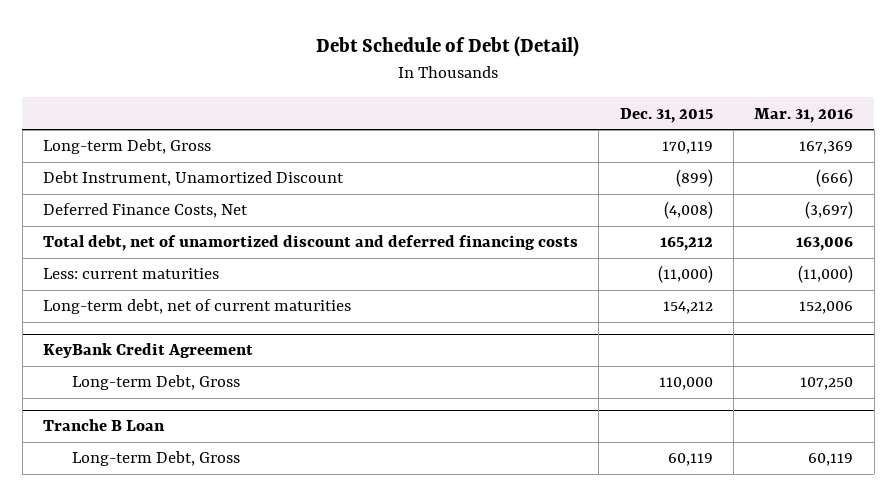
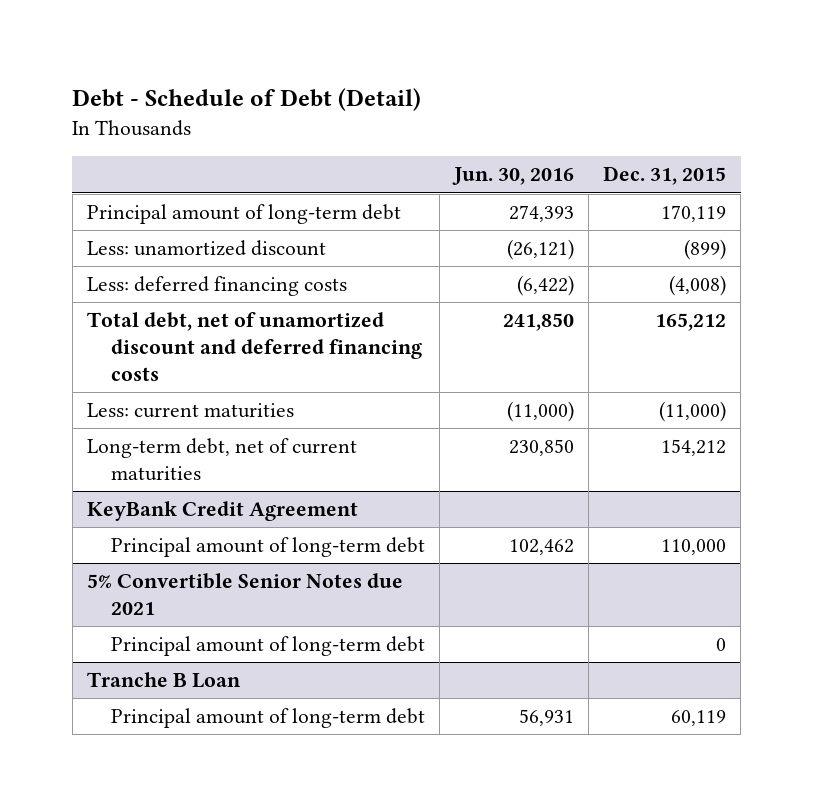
- Debt Schedule of Debt (Detail)
+ Debt - Schedule of Debt (Detail)
- | Dec. 31, 2015 | Mar. 31, 2016
+ | Jun. 30, 2016 | Dec. 31, 2015
- Long-term Debt, Gross | 170,119 | 167,369
- Debt Instrument, Unamortized Discount | (899) | (666)
- Deferred Finance Costs, Net | (4,008) | (3,697)
+ Principal amount of long-term debt | 274,393 | 170,119
+ Less: unamortized discount | (26,121) | (899)
+ Less: deferred financing costs | (6,422) | (4,008)
@ KeyBank Credit Agreement
- Long-term Debt, Gross | 110,000 | 107,250
+ Principal amount of long-term debt | 102,462 | 110,000
+ 5% Convertible Senior Notes due 2021
+ Principal amount of long-term debt | | 0
@ Tranche B Loan
- Long-term Debt, Gross | 60,119 | 60,119
+ Principal amount of long-term debt | 56,931 | 60,119

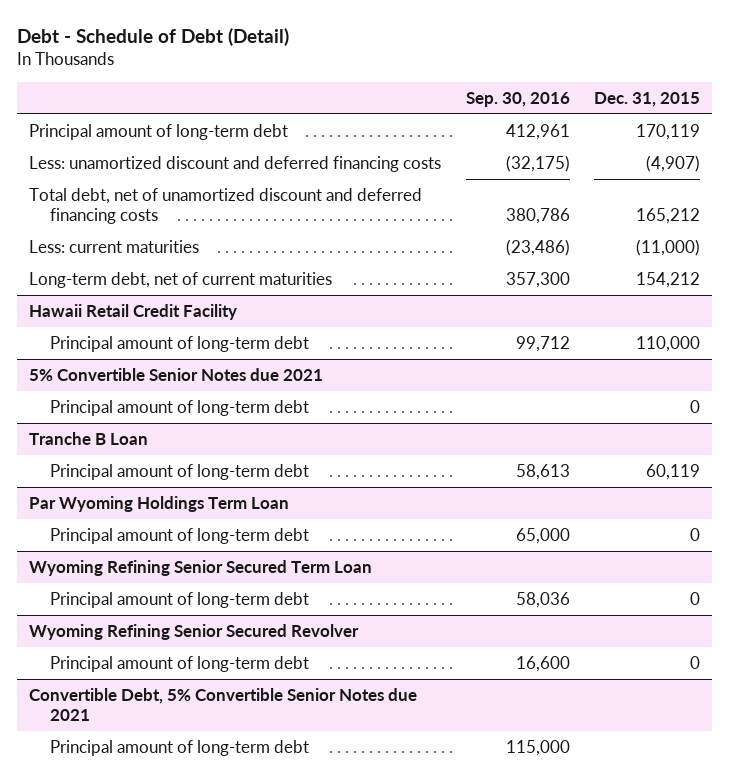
- | Jun. 30, 2016 | Dec. 31, 2015
+ | Sep. 30, 2016 | Dec. 31, 2015
- Less: unamortized discount | (26,121) | (899)
- Less: deferred financing costs | (6,422) | (4,008)
+ Less: unamortized discount and deferred financing costs | (32,175) | (4,907)
- KeyBank Credit Agreement
+ Hawaii Retail Credit Facility
+ Par Wyoming Holdings Term Loan
+ Principal amount of long-term debt | 65,000 | 0
+ Wyoming Refining Senior Secured Term Loan
+ Principal amount of long-term debt | 58,036 | 0
+ Wyoming Refining Senior Secured Revolver
+ Principal amount of long-term debt | 16,600 | 0
+ Convertible Debt, 5% Convertible Senior Notes due 2021
+ Principal amount of long-term debt | 115,000 |

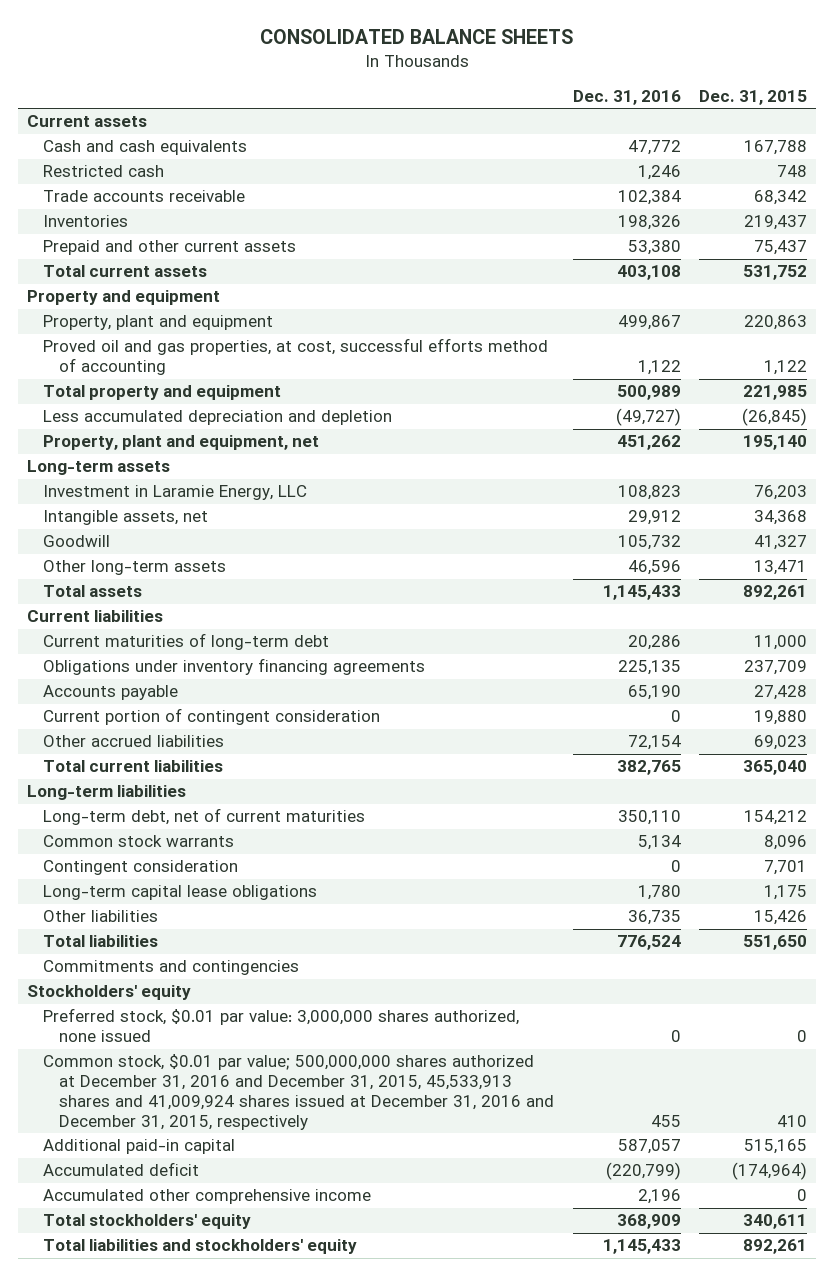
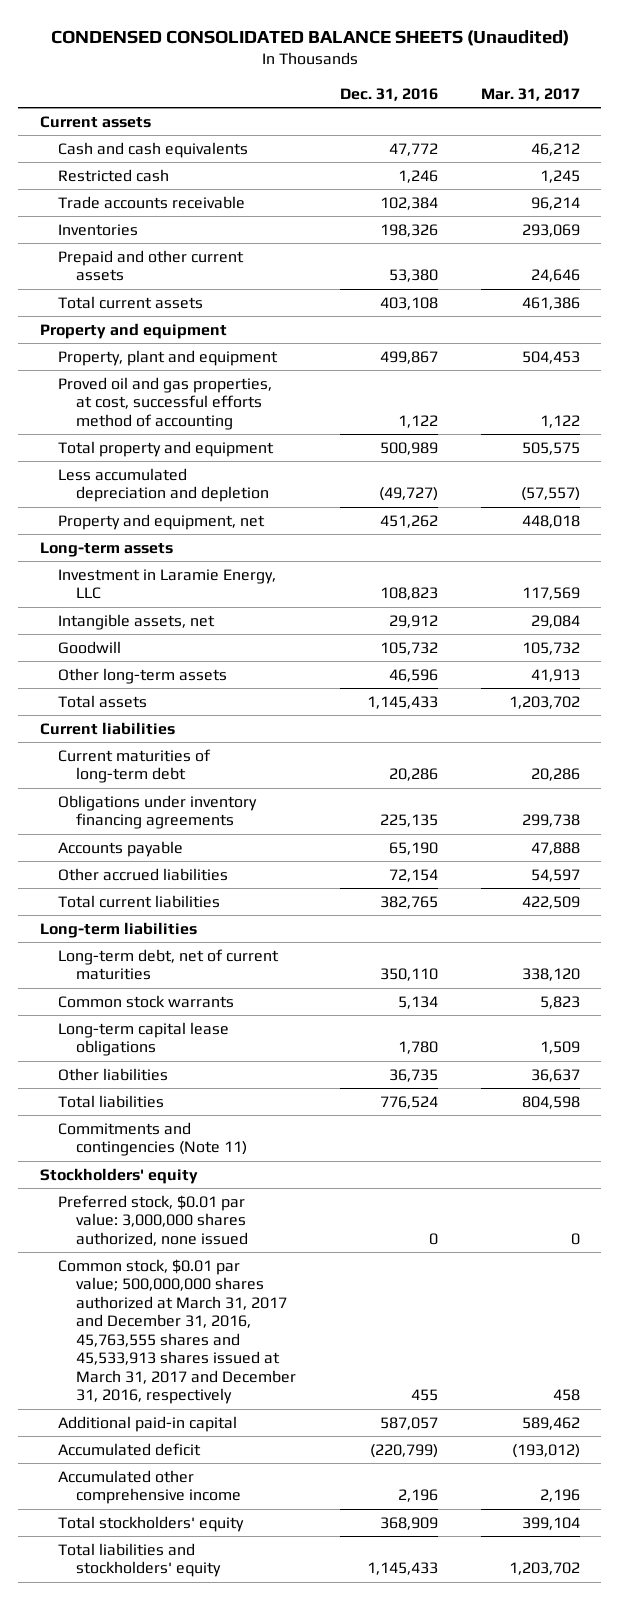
- CONSOLIDATED BALANCE SHEETS
+ CONDENSED CONSOLIDATED BALANCE SHEETS (Unaudited)
- | Dec. 31, 2016 | Dec. 31, 2015
+ | Dec. 31, 2016 | Mar. 31, 2017
- Property, plant and equipment, net | 451,262 | 195,140
+ Property and equipment, net | 451,262 | 448,018
- Current portion of contingent consideration | 0 | 19,880
- Contingent consideration | 0 | 7,701
- Commitments and contingencies
+ Commitments and contingencies (Note 11)
- Common stock, $0.01 par value; 500,000,000 shares authorized at December 31, 2016 and December 31, 2015, 45,533,913 shares and 41,009,924 shares issued at December 31, 2016 and December 31, 2015, respectively | 455 | 410
+ Common stock, $0.01 par value; 500,000,000 shares authorized at March 31, 2017 and December 31, 2016, 45,763,555 shares and 45,533,913 shares issued at March 31, 2017 and December 31, 2016, respectively | 455 | 458

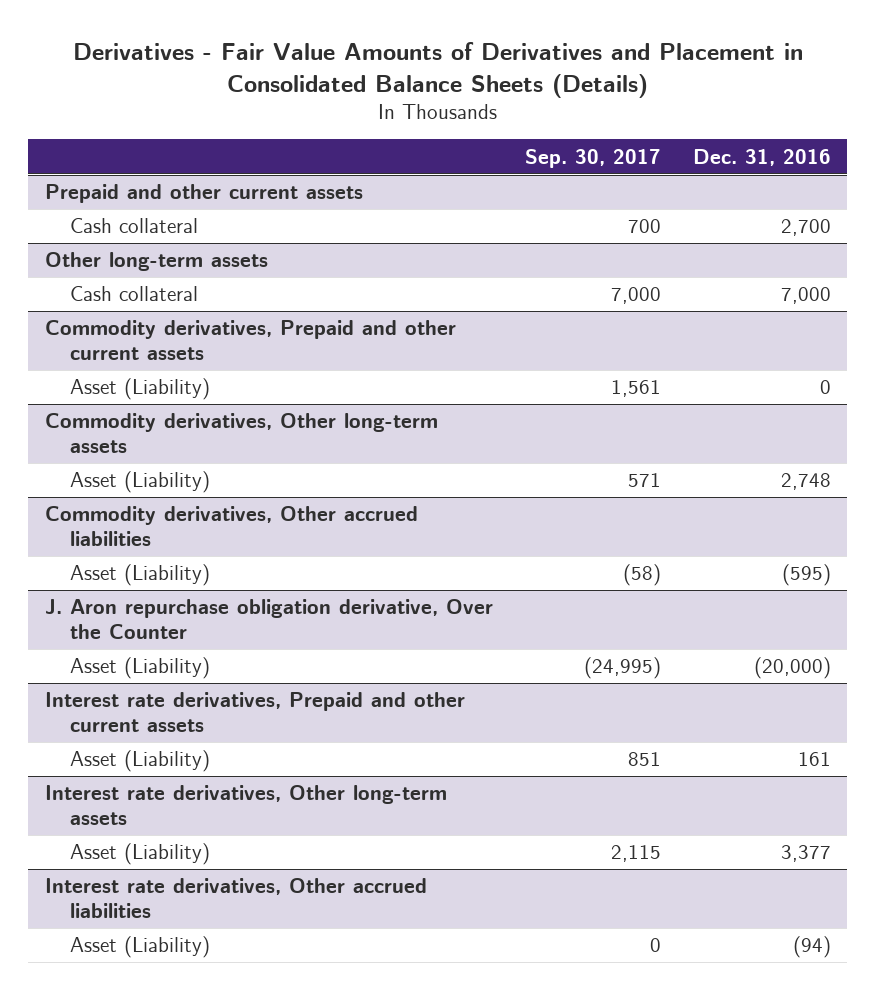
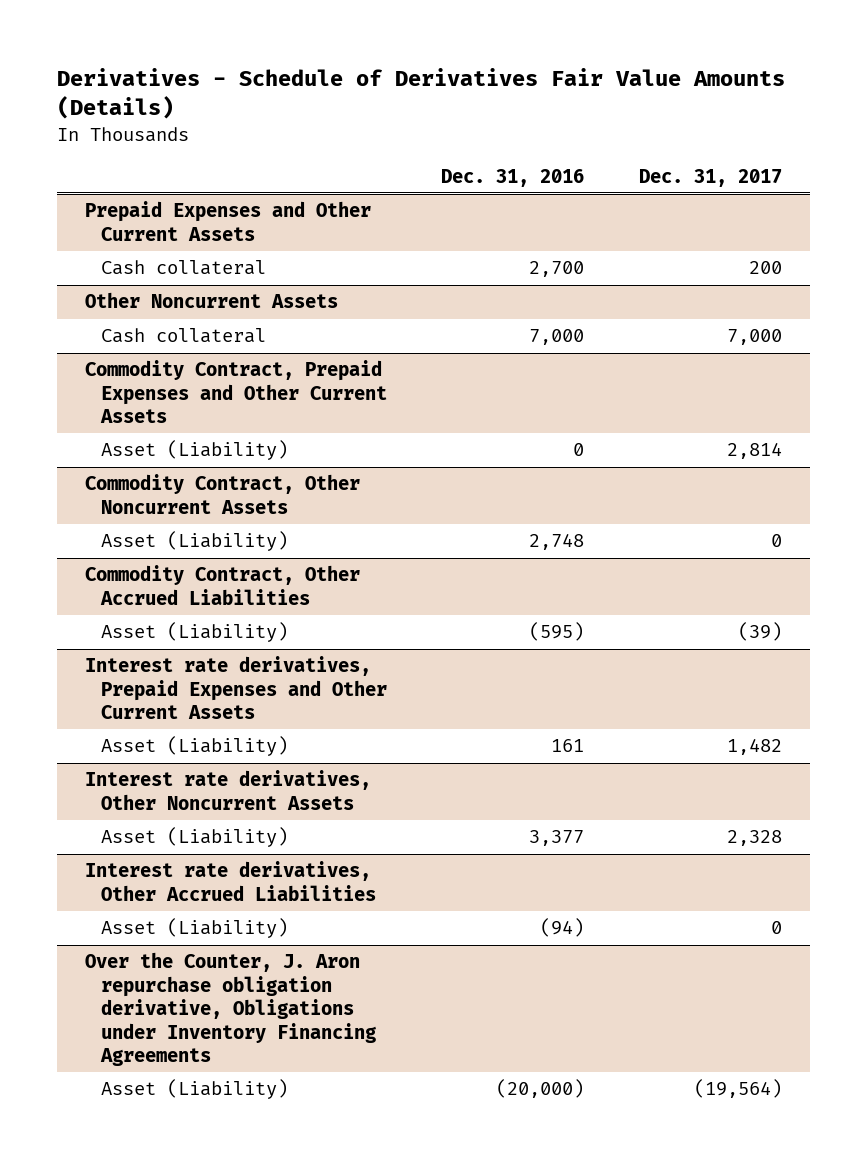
- Derivatives - Fair Value Amounts of Derivatives and Placement in Consolidated Balance Sheets (Details)
+ Derivatives - Schedule of Derivatives Fair Value Amounts (Details)
- | Sep. 30, 2017 | Dec. 31, 2016
+ | Dec. 31, 2016 | Dec. 31, 2017
- Prepaid and other current assets
+ Prepaid Expenses and Other Current Assets
- Other long-term assets
+ Other Noncurrent Assets
- Commodity derivatives, Prepaid and other current assets
+ Commodity Contract, Prepaid Expenses and Other Current Assets
- Commodity derivatives, Other long-term assets
+ Commodity Contract, Other Noncurrent Assets
- Commodity derivatives, Other accrued liabilities
+ Commodity Contract, Other Accrued Liabilities
- J. Aron repurchase obligation derivative, Over the Counter
- Asset (Liability) | (24,995) | (20,000)
- Interest rate derivatives, Prepaid and other current assets
+ Interest rate derivatives, Prepaid Expenses and Other Current Assets
- Interest rate derivatives, Other long-term assets
+ Interest rate derivatives, Other Noncurrent Assets
- Interest rate derivatives, Other accrued liabilities
+ Interest rate derivatives, Other Accrued Liabilities
+ Over the Counter, J. Aron repurchase obligation derivative, Obligations under Inventory Financing Agreements
+ Asset (Liability) | (20,000) | (19,564)

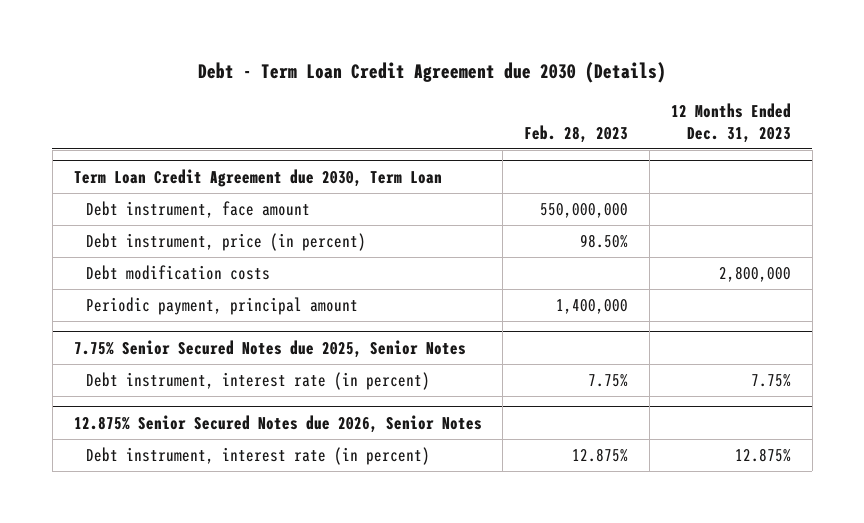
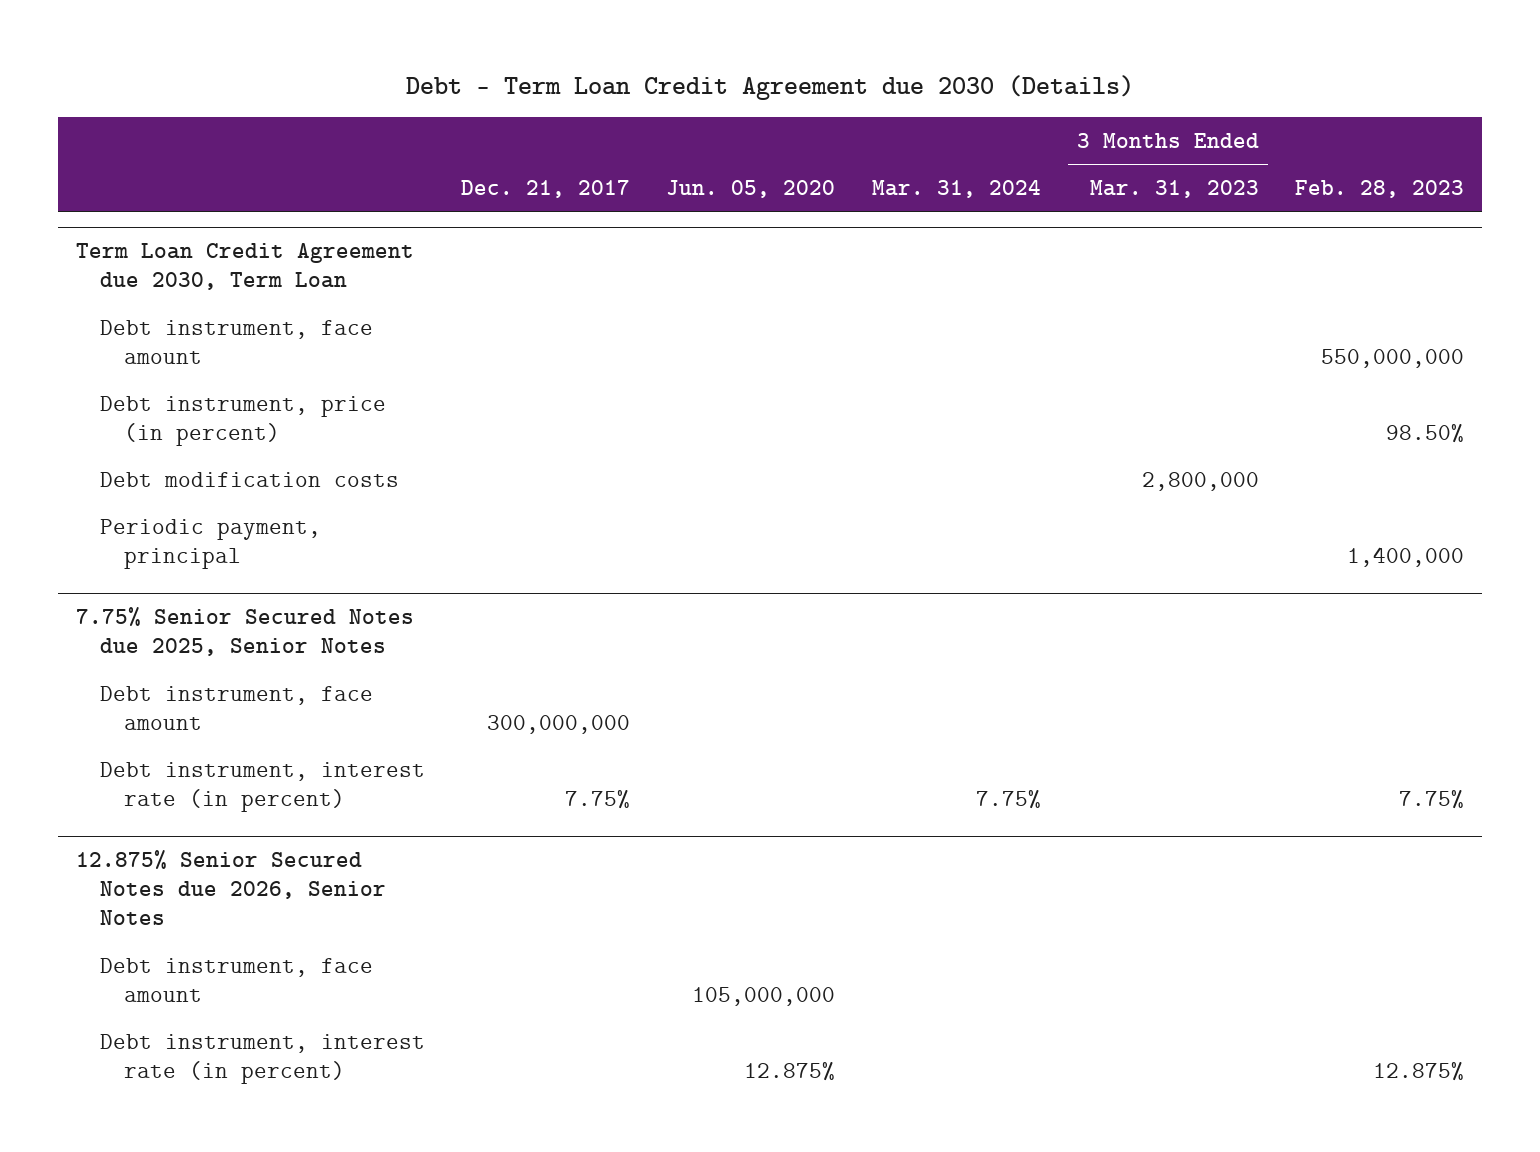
- | Feb. 28, 2023 | 12 Months Ended Dec. 31, 2023
+ | Dec. 21, 2017 | Jun. 05, 2020 | Mar. 31, 2024 | 3 Months Ended Mar. 31, 2023 | Feb. 28, 2023
@ Term Loan Credit Agreement due 2030, Term Loan
- Periodic payment, principal amount | 1,400,000 |
+ Periodic payment, principal | | | | | 1,400,000
@ 7.75% Senior Secured Notes due 2025, Senior Notes
+ Debt instrument, face amount | 300,000,000 | | | |
@ 12.875% Senior Secured Notes due 2026, Senior Notes
+ Debt instrument, face amount | | 105,000,000 | | |

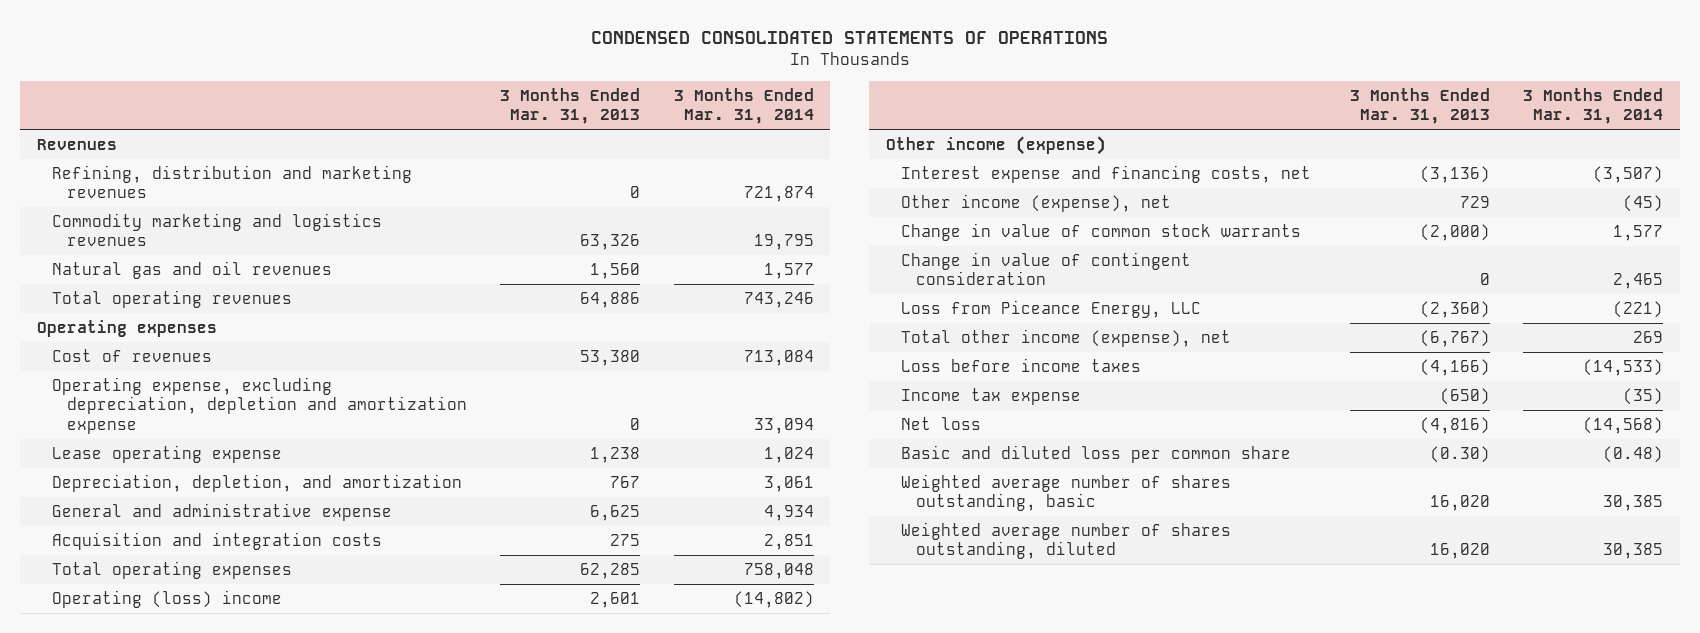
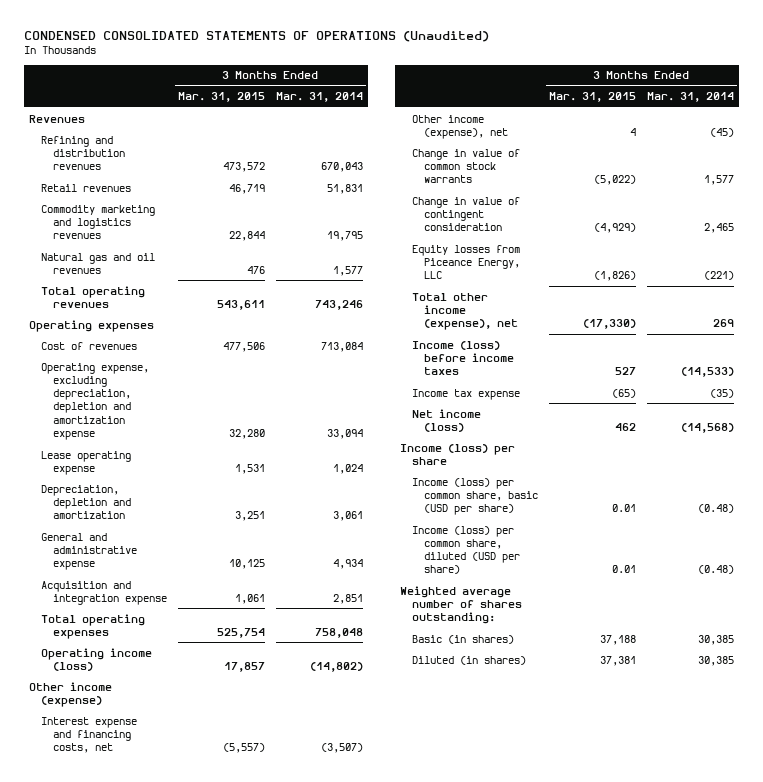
- CONDENSED CONSOLIDATED STATEMENTS OF OPERATIONS
+ CONDENSED CONSOLIDATED STATEMENTS OF OPERATIONS (Unaudited)
- | 3 Months Ended Mar. 31, 2013 | 3 Months Ended Mar. 31, 2014
+ | 3 Months Ended Mar. 31, 2015 | 3 Months Ended Mar. 31, 2014
- Refining, distribution and marketing revenues | 0 | 721,874
+ Refining and distribution revenues | 473,572 | 670,043
+ Retail revenues | 46,719 | 51,831
- Depreciation, depletion, and amortization | 767 | 3,061
+ Depreciation, depletion and amortization | 3,251 | 3,061
- Acquisition and integration costs | 275 | 2,851
+ Acquisition and integration expense | 1,061 | 2,851
- Operating (loss) income | 2,601 | (14,802)
+ Operating income (loss) | 17,857 | (14,802)
- Loss from Piceance Energy, LLC | (2,360) | (221)
+ Equity losses from Piceance Energy, LLC | (1,826) | (221)
- Loss before income taxes | (4,166) | (14,533)
+ Income (loss) before income taxes | 527 | (14,533)
- Net loss | (4,816) | (14,568)
- Basic and diluted loss per common share | (0.30) | (0.48)
- Weighted average number of shares outstanding, basic | 16,020 | 30,385
- Weighted average number of shares outstanding, diluted | 16,020 | 30,385
+ Net income (loss) | 462 | (14,568)
+ Income (loss) per share
+ Income (loss) per common share, basic (USD per share) | 0.01 | (0.48)
+ Income (loss) per common share, diluted (USD per share) | 0.01 | (0.48)
+ Weighted average number of shares outstanding:
+ Basic (in shares) | 37,188 | 30,385
+ Diluted (in shares) | 37,381 | 30,385

